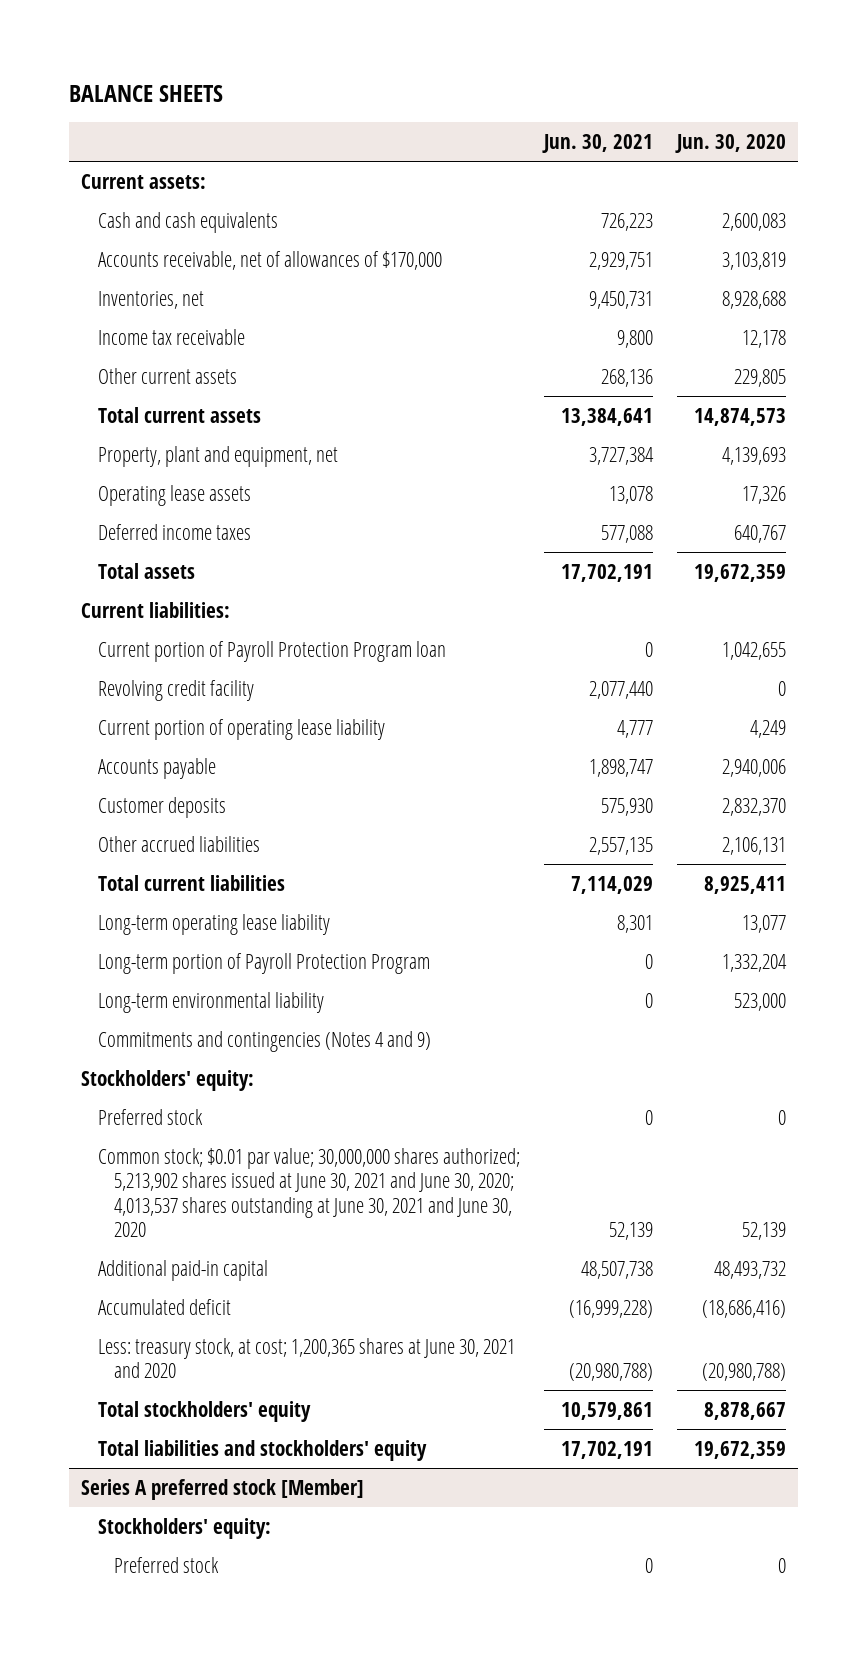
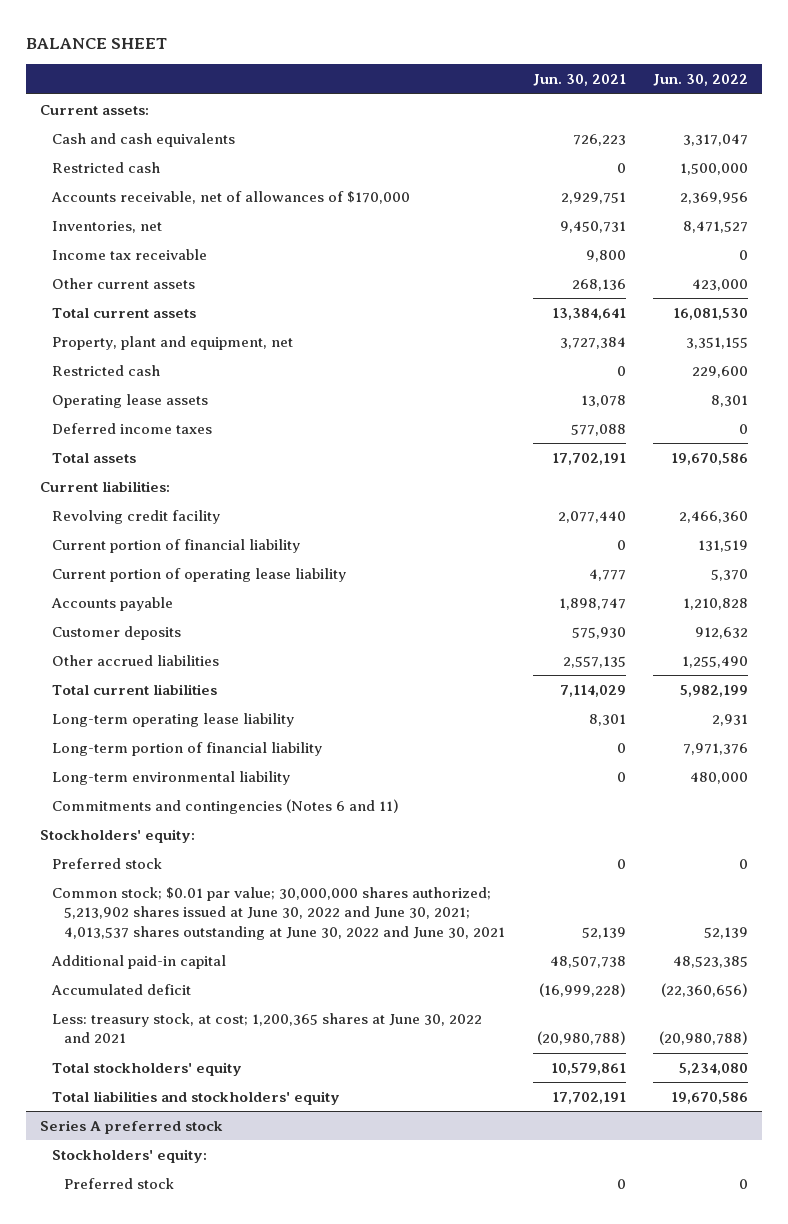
- BALANCE SHEETS
+ BALANCE SHEET
- | Jun. 30, 2021 | Jun. 30, 2020
+ | Jun. 30, 2021 | Jun. 30, 2022
+ Restricted cash | 0 | 1,500,000
+ Restricted cash | 0 | 229,600
- Current portion of Payroll Protection Program loan | 0 | 1,042,655
+ Current portion of financial liability | 0 | 131,519
- Long-term portion of Payroll Protection Program | 0 | 1,332,204
+ Long-term portion of financial liability | 0 | 7,971,376
- Commitments and contingencies (Notes 4 and 9)
+ Commitments and contingencies (Notes 6 and 11)
- Common stock; $0.01 par value; 30,000,000 shares authorized; 5,213,902 shares issued at June 30, 2021 and June 30, 2020; 4,013,537 shares outstanding at June 30, 2021 and June 30, 2020 | 52,139 | 52,139
+ Common stock; $0.01 par value; 30,000,000 shares authorized; 5,213,902 shares issued at June 30, 2022 and June 30, 2021; 4,013,537 shares outstanding at June 30, 2022 and June 30, 2021 | 52,139 | 52,139
- Less: treasury stock, at cost; 1,200,365 shares at June 30, 2021 and 2020 | (20,980,788) | (20,980,788)
+ Less: treasury stock, at cost; 1,200,365 shares at June 30, 2022 and 2021 | (20,980,788) | (20,980,788)
- Series A preferred stock [Member]
+ Series A preferred stock

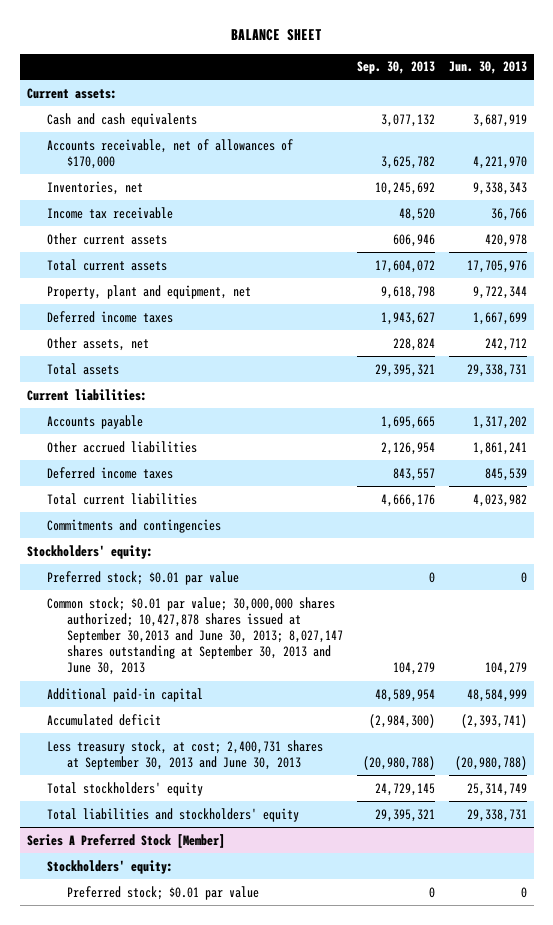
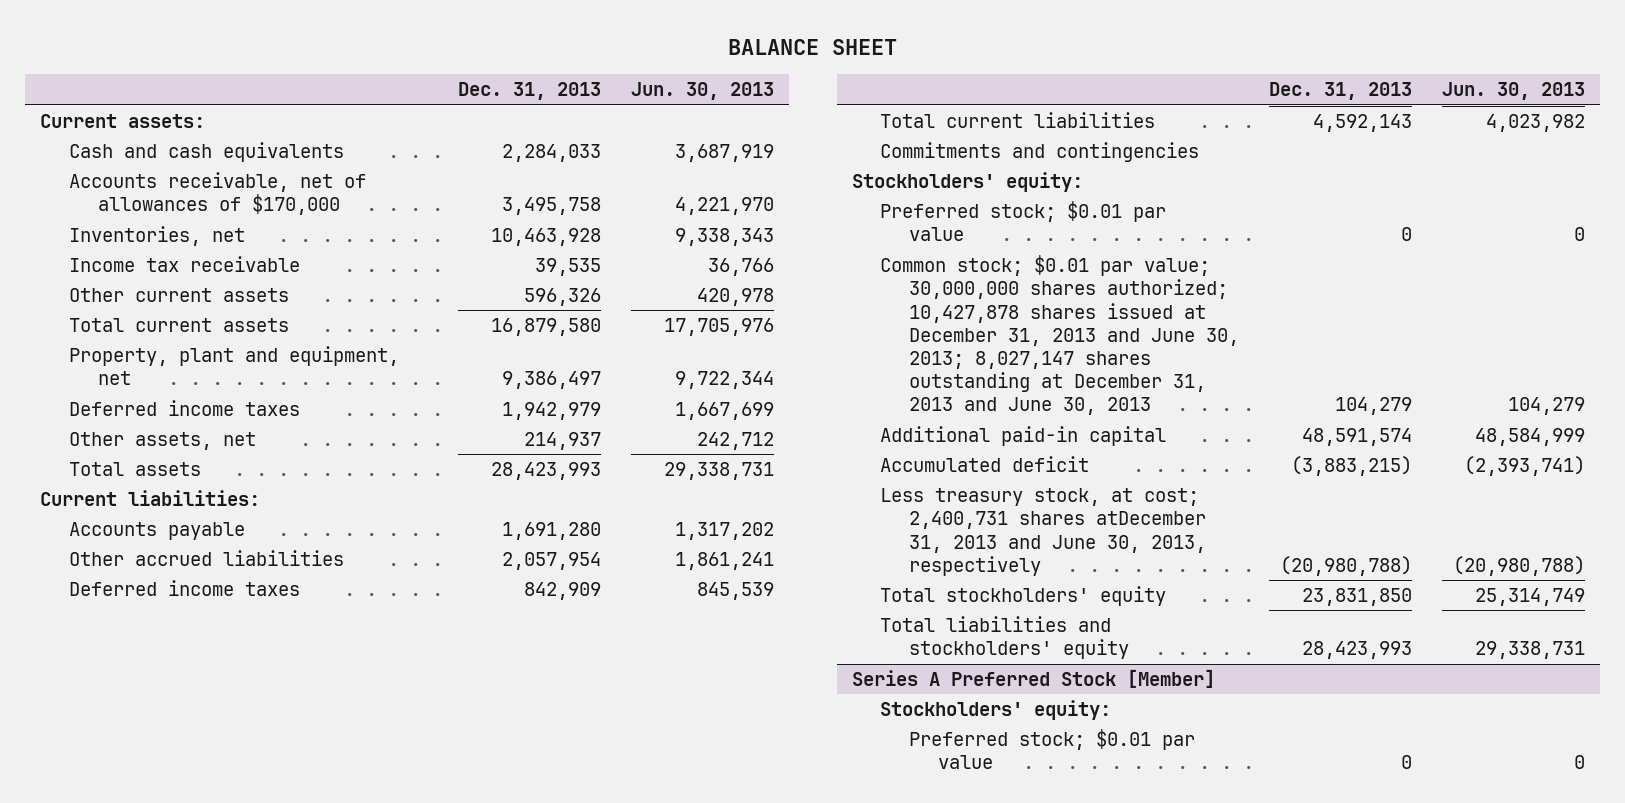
- | Sep. 30, 2013 | Jun. 30, 2013
+ | Dec. 31, 2013 | Jun. 30, 2013
- Common stock; $0.01 par value; 30,000,000 shares authorized; 10,427,878 shares issued at September 30,2013 and June 30, 2013; 8,027,147 shares outstanding at September 30, 2013 and June 30, 2013 | 104,279 | 104,279
+ Common stock; $0.01 par value; 30,000,000 shares authorized; 10,427,878 shares issued at December 31, 2013 and June 30, 2013; 8,027,147 shares outstanding at December 31, 2013 and June 30, 2013 | 104,279 | 104,279
- Less treasury stock, at cost; 2,400,731 shares at September 30, 2013 and June 30, 2013 | (20,980,788) | (20,980,788)
+ Less treasury stock, at cost; 2,400,731 shares atDecember 31, 2013 and June 30, 2013, respectively | (20,980,788) | (20,980,788)

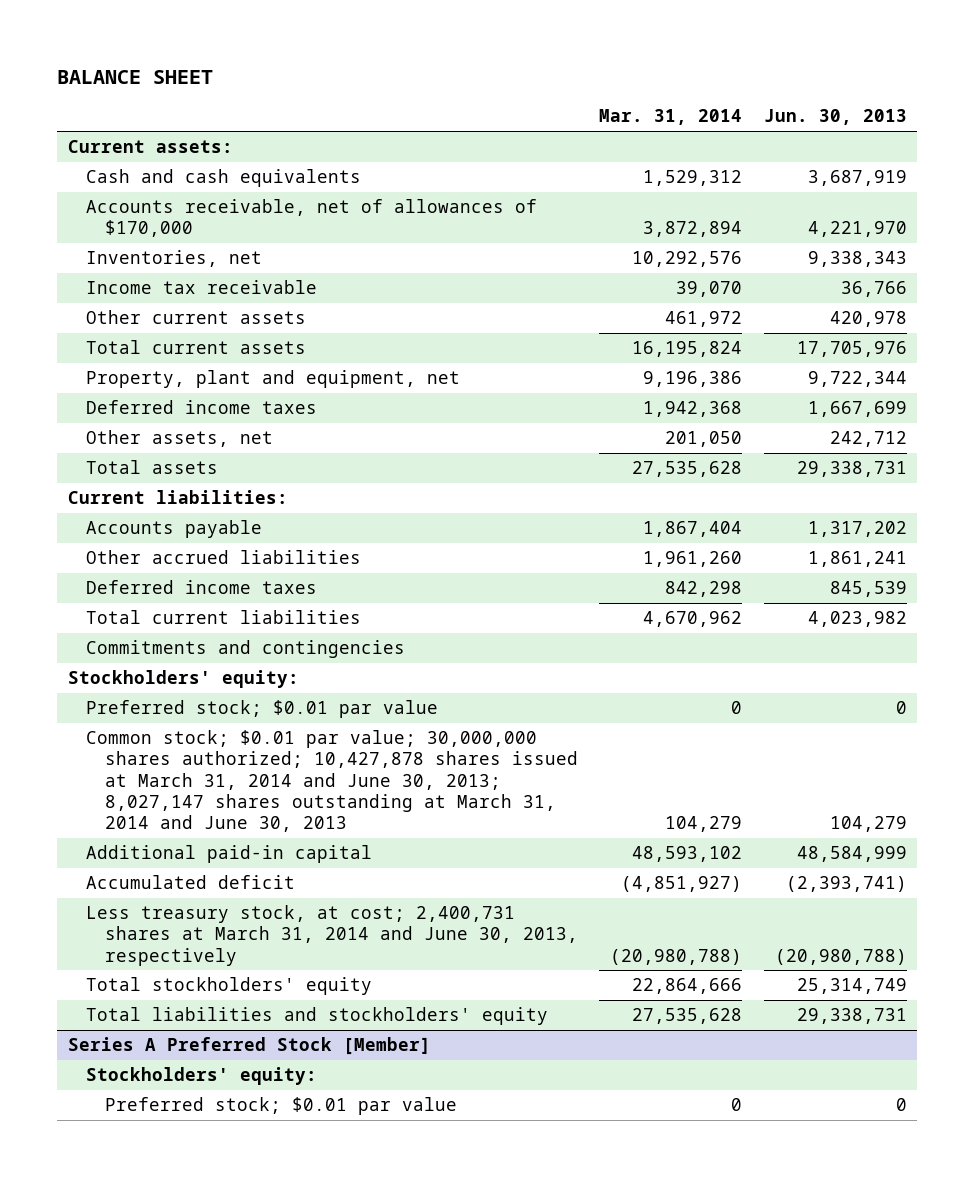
- | Dec. 31, 2013 | Jun. 30, 2013
+ | Mar. 31, 2014 | Jun. 30, 2013
- Common stock; $0.01 par value; 30,000,000 shares authorized; 10,427,878 shares issued at December 31, 2013 and June 30, 2013; 8,027,147 shares outstanding at December 31, 2013 and June 30, 2013 | 104,279 | 104,279
+ Common stock; $0.01 par value; 30,000,000 shares authorized; 10,427,878 shares issued at March 31, 2014 and June 30, 2013; 8,027,147 shares outstanding at March 31, 2014 and June 30, 2013 | 104,279 | 104,279
- Less treasury stock, at cost; 2,400,731 shares atDecember 31, 2013 and June 30, 2013, respectively | (20,980,788) | (20,980,788)
+ Less treasury stock, at cost; 2,400,731 shares at March 31, 2014 and June 30, 2013, respectively | (20,980,788) | (20,980,788)

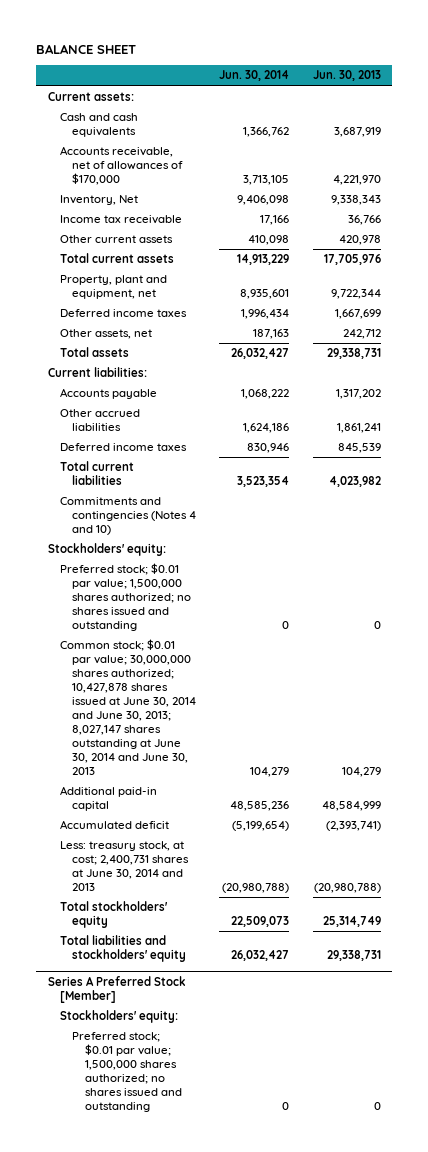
- | Mar. 31, 2014 | Jun. 30, 2013
+ | Jun. 30, 2014 | Jun. 30, 2013
- Inventories, net | 10,292,576 | 9,338,343
+ Inventory, Net | 9,406,098 | 9,338,343
- Commitments and contingencies
+ Commitments and contingencies (Notes 4 and 10)
- Preferred stock; $0.01 par value | 0 | 0
- Common stock; $0.01 par value; 30,000,000 shares authorized; 10,427,878 shares issued at March 31, 2014 and June 30, 2013; 8,027,147 shares outstanding at March 31, 2014 and June 30, 2013 | 104,279 | 104,279
+ Preferred stock; $0.01 par value; 1,500,000 shares authorized; no shares issued and outstanding | 0 | 0
+ Common stock; $0.01 par value; 30,000,000 shares authorized; 10,427,878 shares issued at June 30, 2014 and June 30, 2013; 8,027,147 shares outstanding at June 30, 2014 and June 30, 2013 | 104,279 | 104,279
- Less treasury stock, at cost; 2,400,731 shares at March 31, 2014 and June 30, 2013, respectively | (20,980,788) | (20,980,788)
+ Less: treasury stock, at cost; 2,400,731 shares at June 30, 2014 and 2013 | (20,980,788) | (20,980,788)
@ Series A Preferred Stock [Member]
- Preferred stock; $0.01 par value | 0 | 0
+ Preferred stock; $0.01 par value; 1,500,000 shares authorized; no shares issued and outstanding | 0 | 0

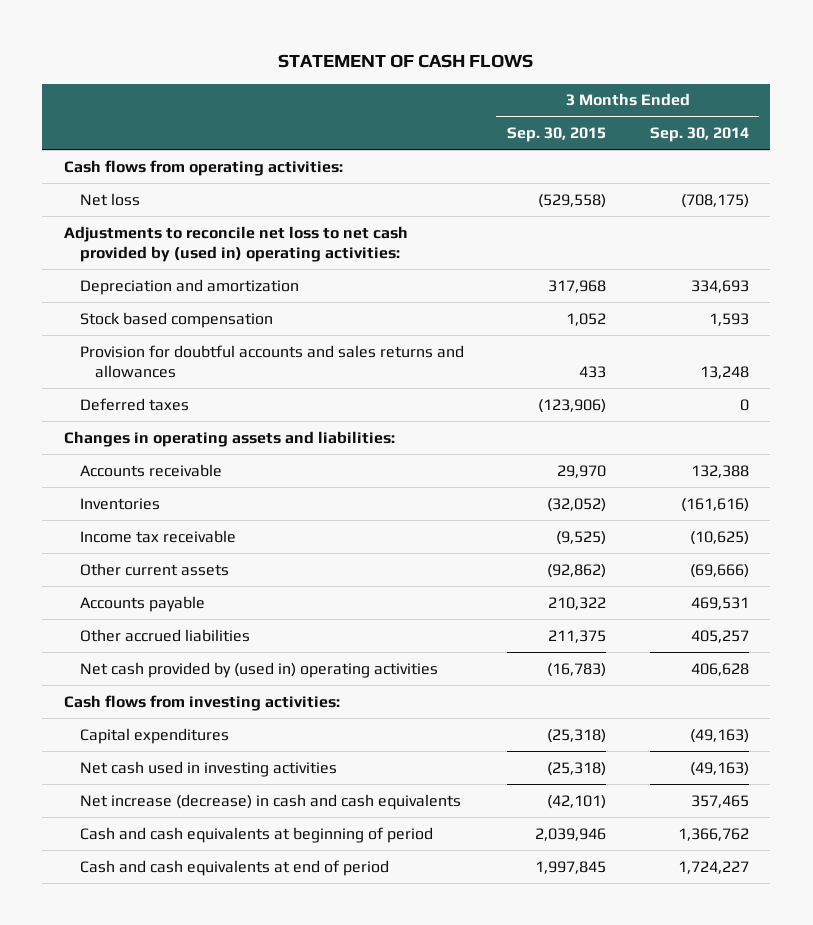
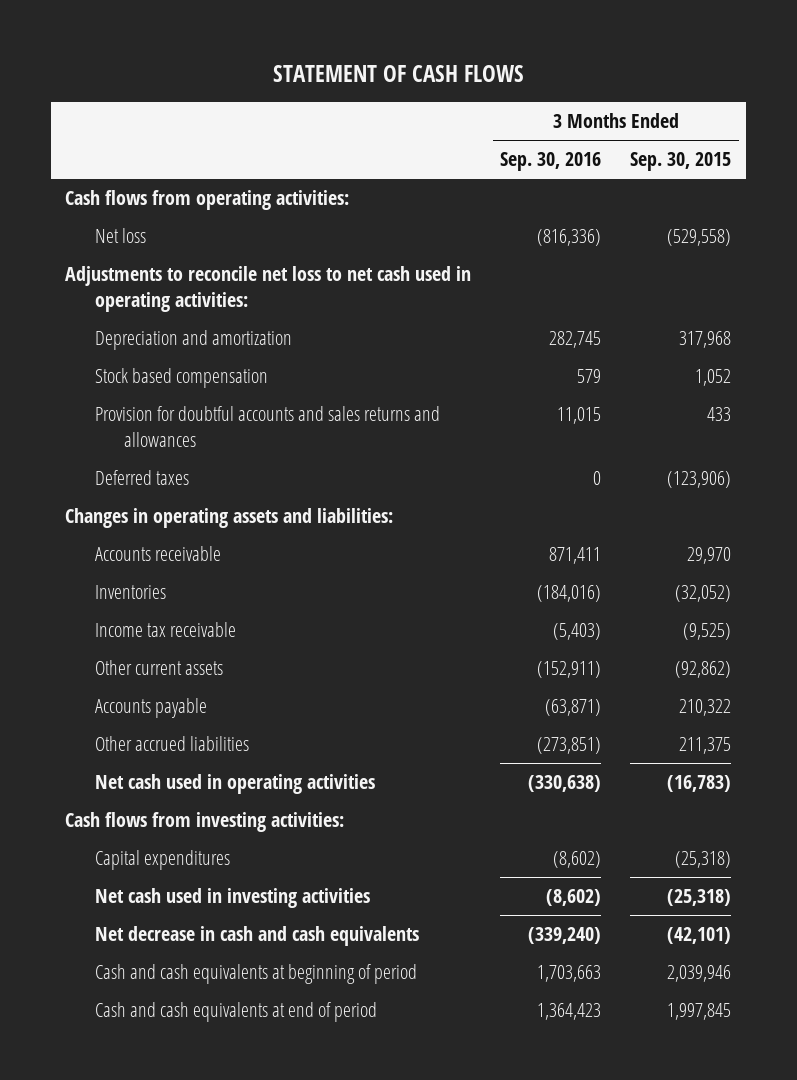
- | 3 Months Ended Sep. 30, 2015 | 3 Months Ended Sep. 30, 2014
+ | 3 Months Ended Sep. 30, 2016 | 3 Months Ended Sep. 30, 2015
- Adjustments to reconcile net loss to net cash provided by (used in) operating activities:
+ Adjustments to reconcile net loss to net cash used in operating activities:
- Net cash provided by (used in) operating activities | (16,783) | 406,628
+ Net cash used in operating activities | (330,638) | (16,783)
- Net increase (decrease) in cash and cash equivalents | (42,101) | 357,465
+ Net decrease in cash and cash equivalents | (339,240) | (42,101)

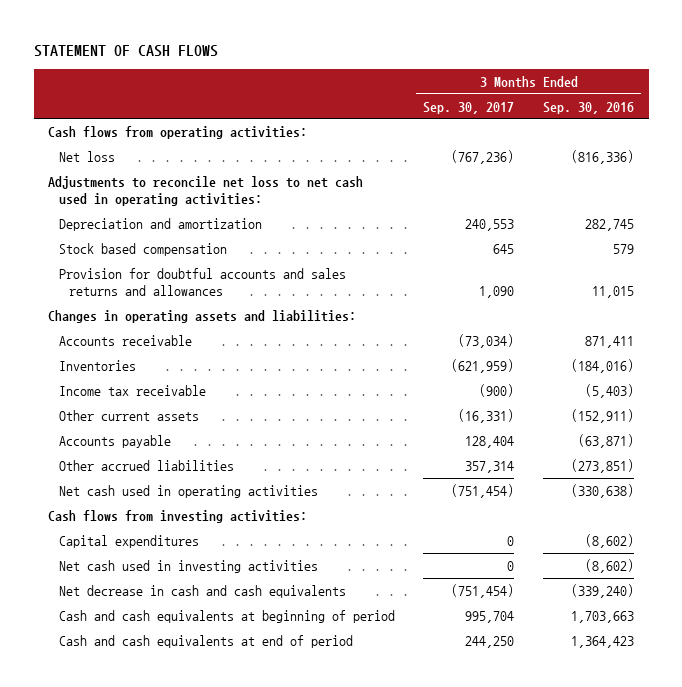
- | 3 Months Ended Sep. 30, 2016 | 3 Months Ended Sep. 30, 2015
+ | 3 Months Ended Sep. 30, 2017 | 3 Months Ended Sep. 30, 2016
- Deferred taxes | 0 | (123,906)

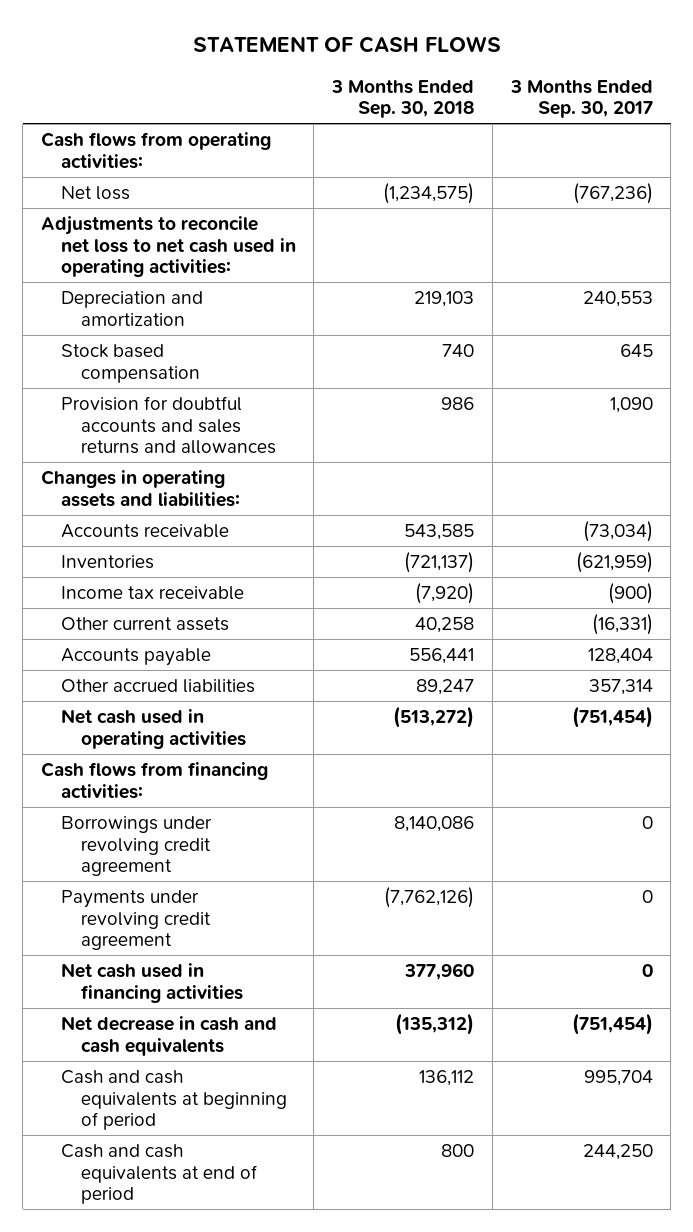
- | 3 Months Ended Sep. 30, 2017 | 3 Months Ended Sep. 30, 2016
+ | 3 Months Ended Sep. 30, 2018 | 3 Months Ended Sep. 30, 2017
- Cash flows from investing activities:
- Capital expenditures | 0 | (8,602)
- Net cash used in investing activities | 0 | (8,602)
+ Cash flows from financing activities:
+ Borrowings under revolving credit agreement | 8,140,086 | 0
+ Payments under revolving credit agreement | (7,762,126) | 0
+ Net cash used in financing activities | 377,960 | 0

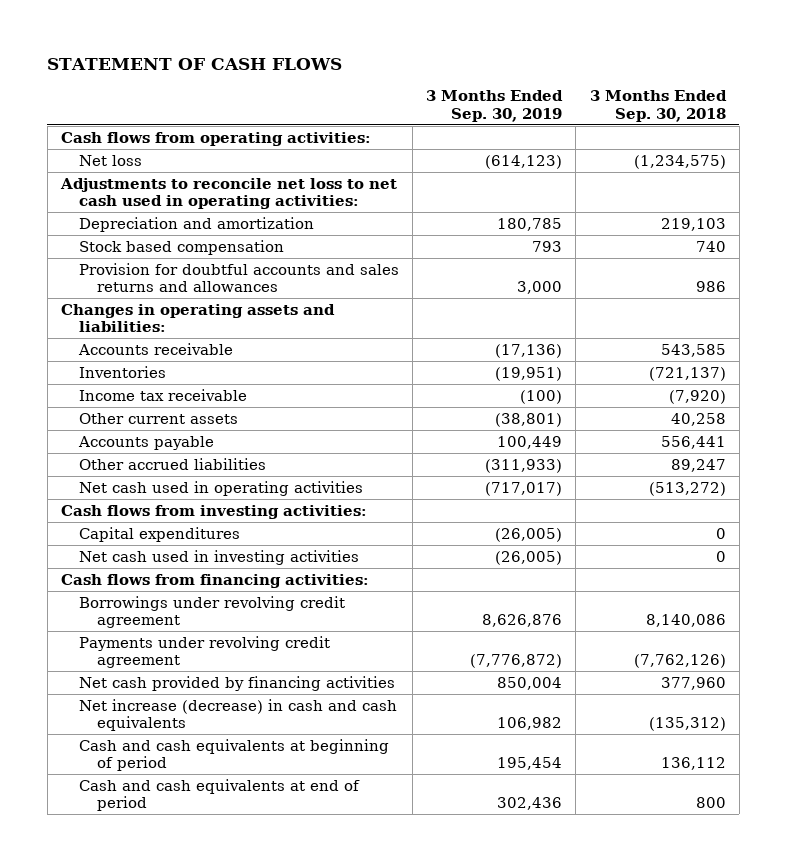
- | 3 Months Ended Sep. 30, 2018 | 3 Months Ended Sep. 30, 2017
+ | 3 Months Ended Sep. 30, 2019 | 3 Months Ended Sep. 30, 2018
+ Cash flows from investing activities:
+ Capital expenditures | (26,005) | 0
+ Net cash used in investing activities | (26,005) | 0
- Net cash used in financing activities | 377,960 | 0
- Net decrease in cash and cash equivalents | (135,312) | (751,454)
+ Net cash provided by financing activities | 850,004 | 377,960
+ Net increase (decrease) in cash and cash equivalents | 106,982 | (135,312)

